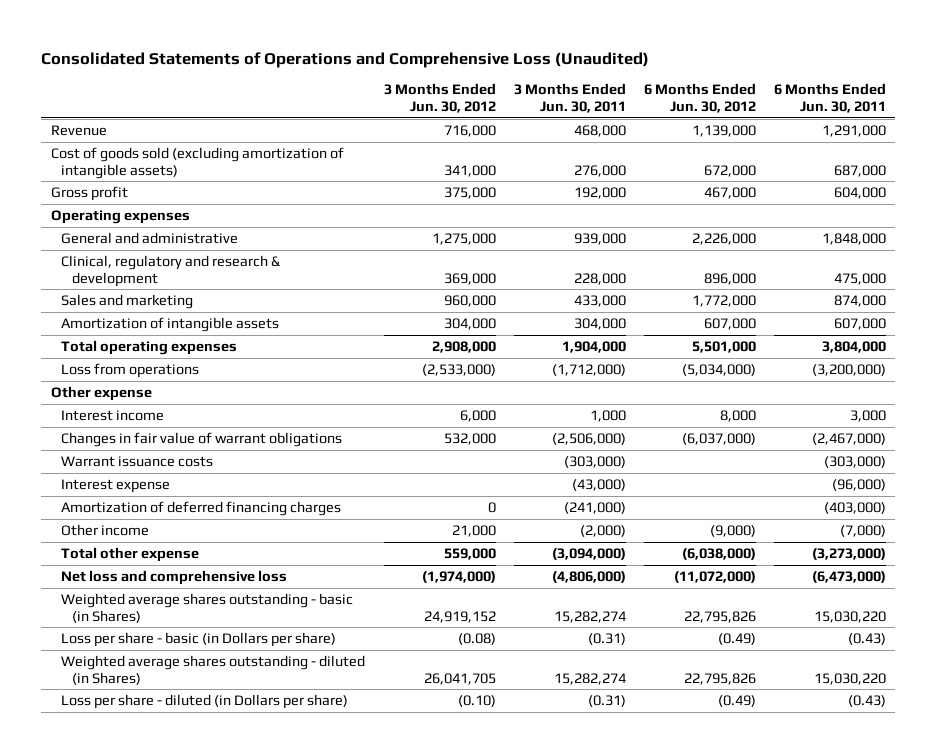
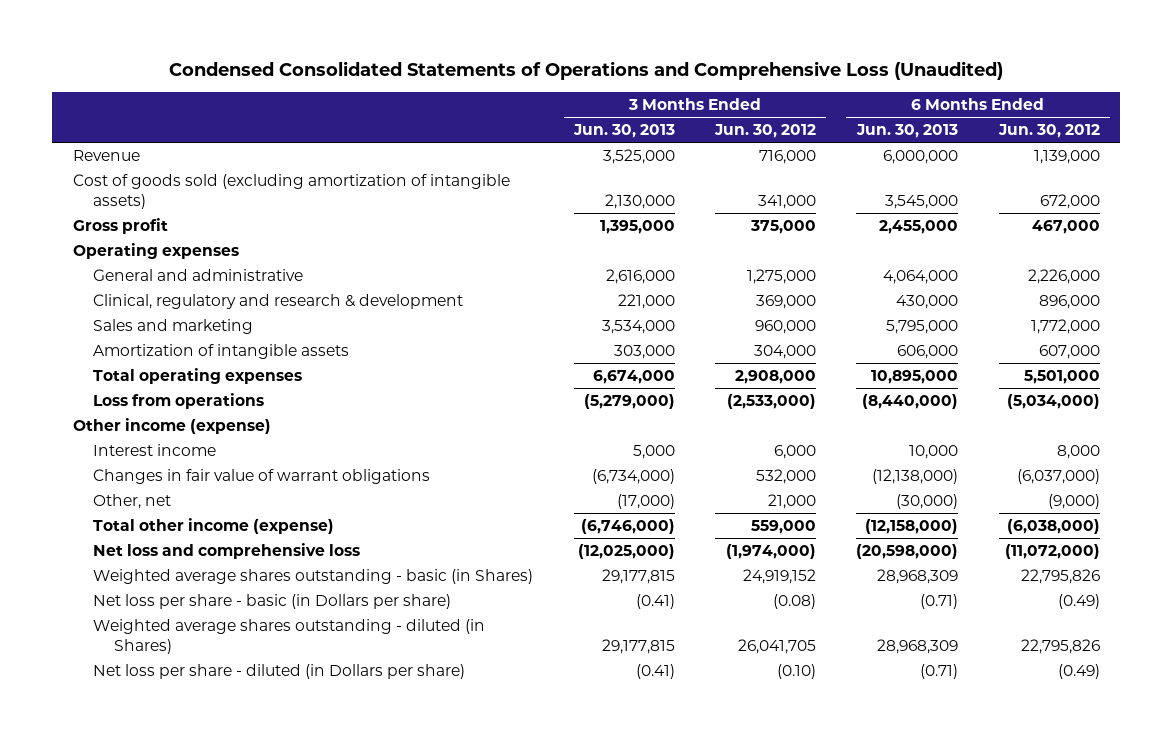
- Consolidated Statements of Operations and Comprehensive Loss (Unaudited)
+ Condensed Consolidated Statements of Operations and Comprehensive Loss (Unaudited)
- | 3 Months Ended Jun. 30, 2012 | 3 Months Ended Jun. 30, 2011 | 6 Months Ended Jun. 30, 2012 | 6 Months Ended Jun. 30, 2011
+ | 3 Months Ended Jun. 30, 2013 | 3 Months Ended Jun. 30, 2012 | 6 Months Ended Jun. 30, 2013 | 6 Months Ended Jun. 30, 2012
- Other expense
+ Other income (expense)
- Warrant issuance costs | | (303,000) | | (303,000)
- Interest expense | | (43,000) | | (96,000)
- Amortization of deferred financing charges | 0 | (241,000) | | (403,000)
- Other income | 21,000 | (2,000) | (9,000) | (7,000)
- Total other expense | 559,000 | (3,094,000) | (6,038,000) | (3,273,000)
+ Other, net | (17,000) | 21,000 | (30,000) | (9,000)
+ Total other income (expense) | (6,746,000) | 559,000 | (12,158,000) | (6,038,000)
- Loss per share - basic (in Dollars per share) | (0.08) | (0.31) | (0.49) | (0.43)
+ Net loss per share - basic (in Dollars per share) | (0.41) | (0.08) | (0.71) | (0.49)
- Loss per share - diluted (in Dollars per share) | (0.10) | (0.31) | (0.49) | (0.43)
+ Net loss per share - diluted (in Dollars per share) | (0.41) | (0.10) | (0.71) | (0.49)

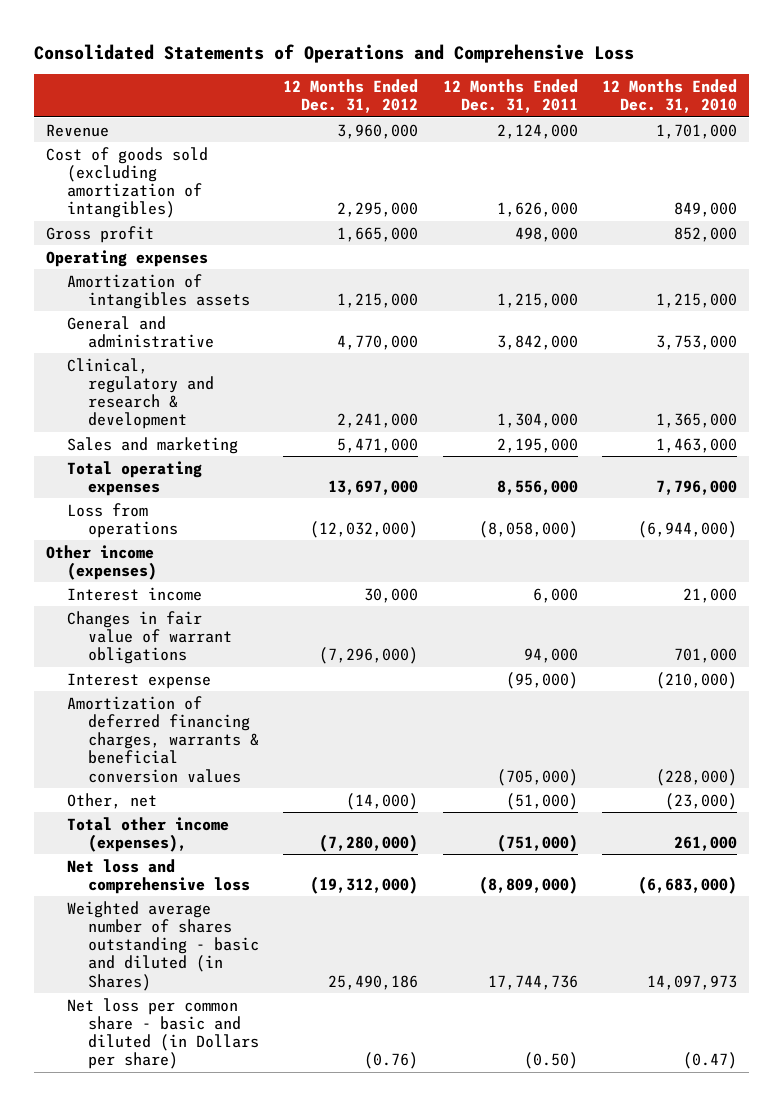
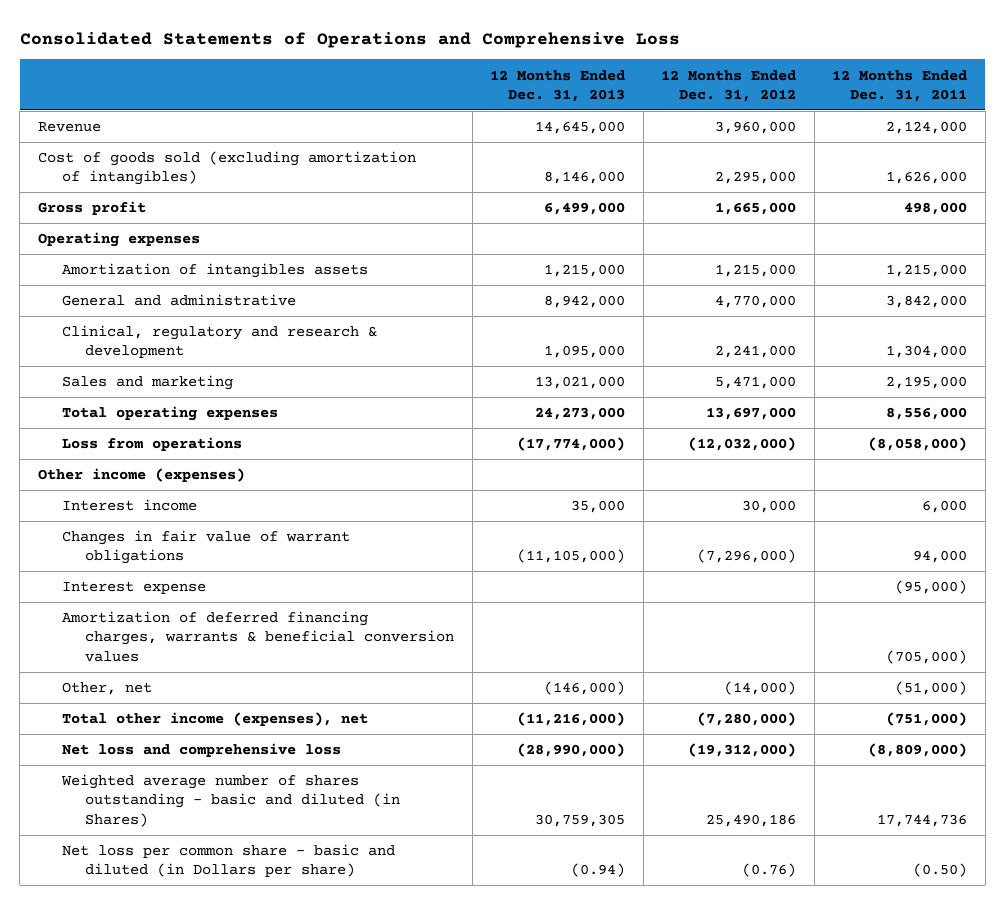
- | 12 Months Ended Dec. 31, 2012 | 12 Months Ended Dec. 31, 2011 | 12 Months Ended Dec. 31, 2010
+ | 12 Months Ended Dec. 31, 2013 | 12 Months Ended Dec. 31, 2012 | 12 Months Ended Dec. 31, 2011
- Total other income (expenses), | (7,280,000) | (751,000) | 261,000
+ Total other income (expenses), net | (11,216,000) | (7,280,000) | (751,000)

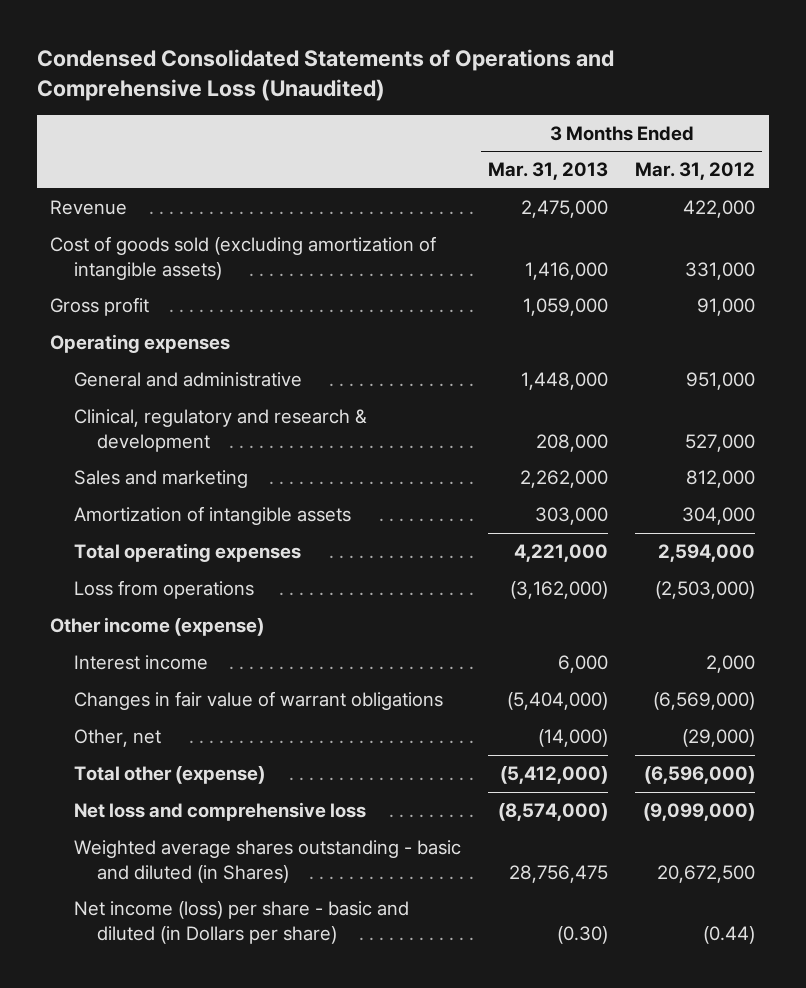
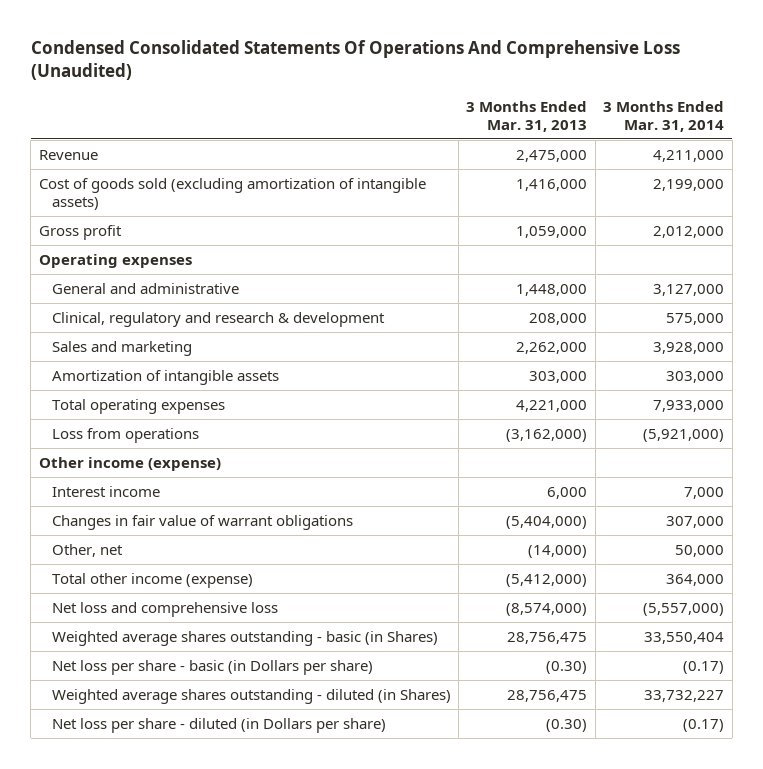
- Condensed Consolidated Statements of Operations and Comprehensive Loss (Unaudited)
+ Condensed Consolidated Statements Of Operations And Comprehensive Loss (Unaudited)
- | 3 Months Ended Mar. 31, 2013 | 3 Months Ended Mar. 31, 2012
+ | 3 Months Ended Mar. 31, 2013 | 3 Months Ended Mar. 31, 2014
- Total other (expense) | (5,412,000) | (6,596,000)
+ Total other income (expense) | (5,412,000) | 364,000
- Weighted average shares outstanding - basic and diluted (in Shares) | 28,756,475 | 20,672,500
- Net income (loss) per share - basic and diluted (in Dollars per share) | (0.30) | (0.44)
+ Weighted average shares outstanding - basic (in Shares) | 28,756,475 | 33,550,404
+ Net loss per share - basic (in Dollars per share) | (0.30) | (0.17)
+ Weighted average shares outstanding - diluted (in Shares) | 28,756,475 | 33,732,227
+ Net loss per share - diluted (in Dollars per share) | (0.30) | (0.17)

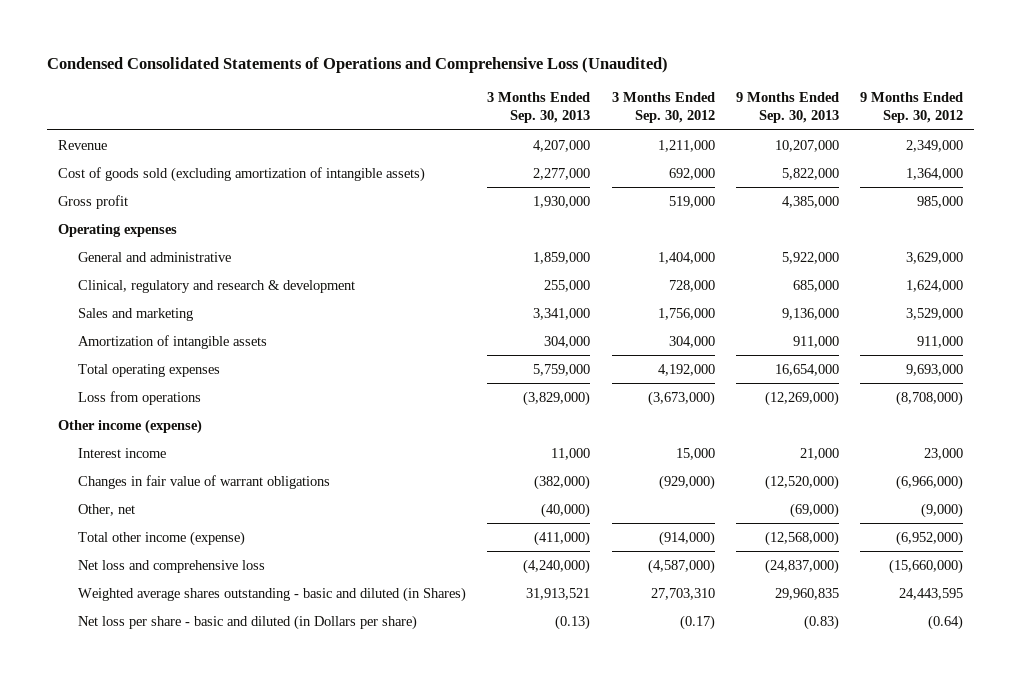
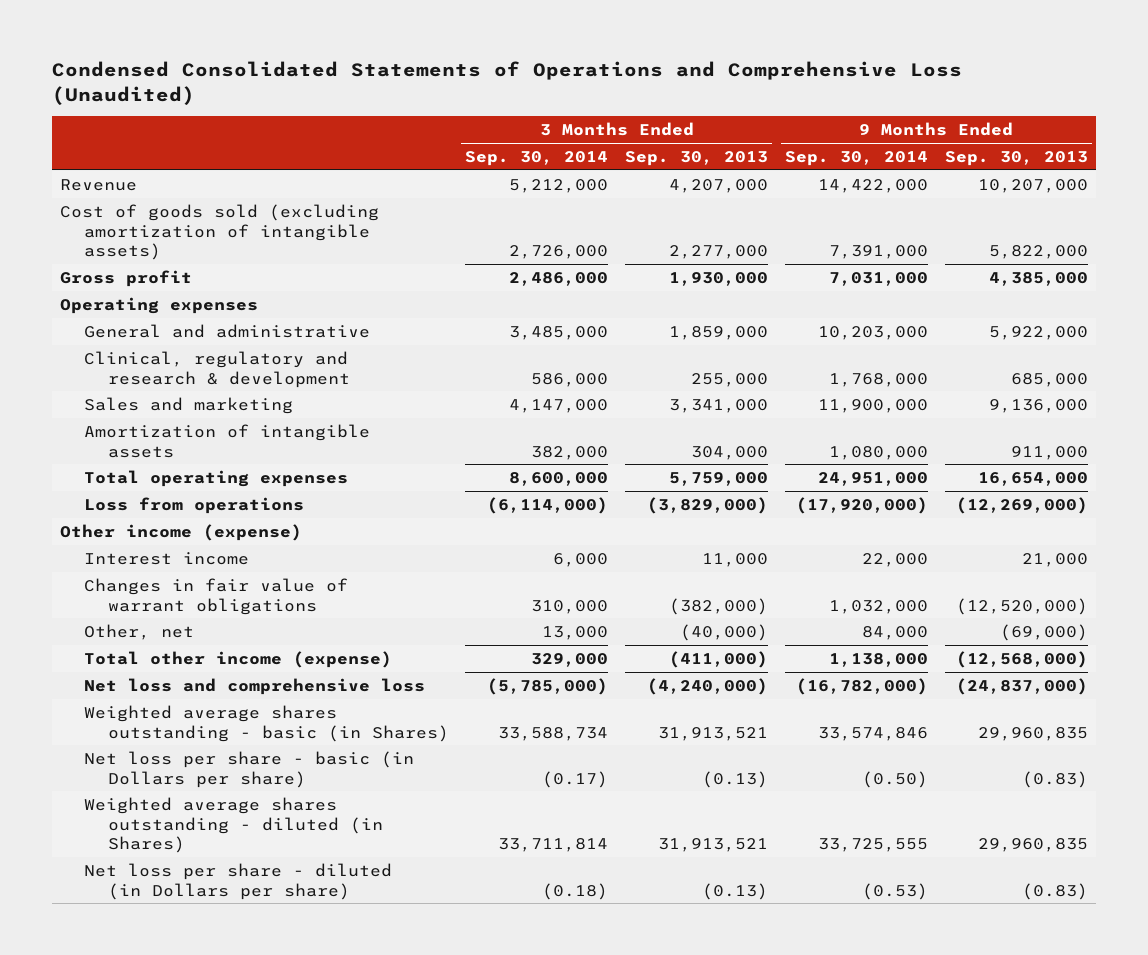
- | 3 Months Ended Sep. 30, 2013 | 3 Months Ended Sep. 30, 2012 | 9 Months Ended Sep. 30, 2013 | 9 Months Ended Sep. 30, 2012
+ | 3 Months Ended Sep. 30, 2014 | 3 Months Ended Sep. 30, 2013 | 9 Months Ended Sep. 30, 2014 | 9 Months Ended Sep. 30, 2013
- Weighted average shares outstanding - basic and diluted (in Shares) | 31,913,521 | 27,703,310 | 29,960,835 | 24,443,595
- Net loss per share - basic and diluted (in Dollars per share) | (0.13) | (0.17) | (0.83) | (0.64)
+ Weighted average shares outstanding - basic (in Shares) | 33,588,734 | 31,913,521 | 33,574,846 | 29,960,835
+ Net loss per share - basic (in Dollars per share) | (0.17) | (0.13) | (0.50) | (0.83)
+ Weighted average shares outstanding - diluted (in Shares) | 33,711,814 | 31,913,521 | 33,725,555 | 29,960,835
+ Net loss per share - diluted (in Dollars per share) | (0.18) | (0.13) | (0.53) | (0.83)

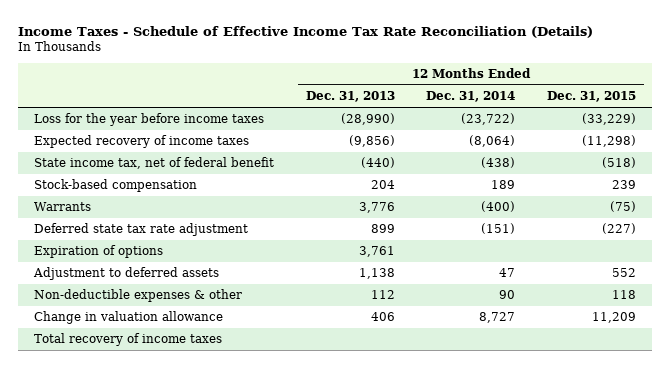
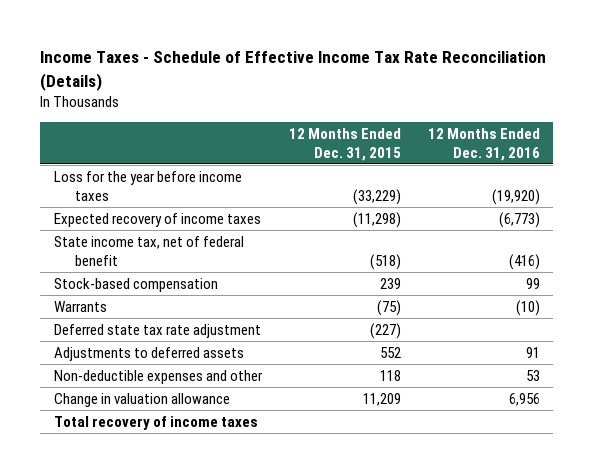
- | 12 Months Ended Dec. 31, 2013 | 12 Months Ended Dec. 31, 2014 | 12 Months Ended Dec. 31, 2015
+ | 12 Months Ended Dec. 31, 2015 | 12 Months Ended Dec. 31, 2016
- Expiration of options | 3,761 | |
- Adjustment to deferred assets | 1,138 | 47 | 552
- Non-deductible expenses & other | 112 | 90 | 118
+ Adjustments to deferred assets | 552 | 91
+ Non-deductible expenses and other | 118 | 53

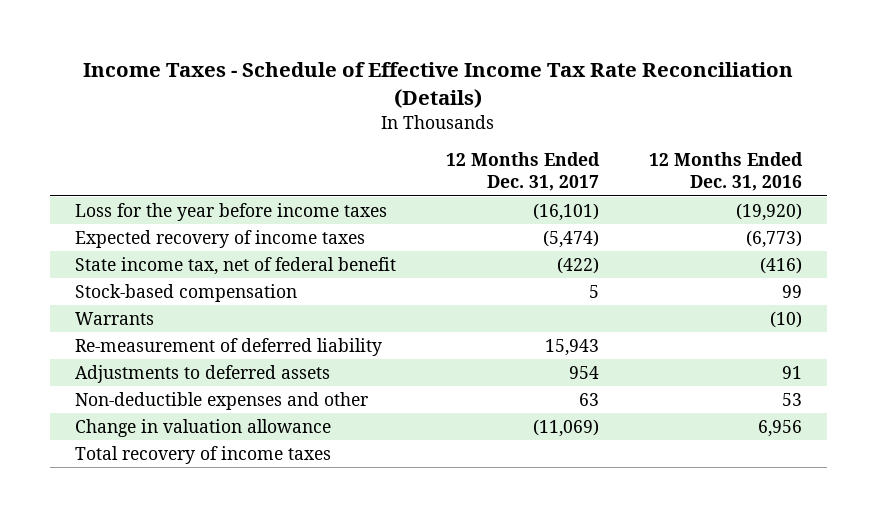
- | 12 Months Ended Dec. 31, 2015 | 12 Months Ended Dec. 31, 2016
+ | 12 Months Ended Dec. 31, 2017 | 12 Months Ended Dec. 31, 2016
- Deferred state tax rate adjustment | (227) |
+ Re-measurement of deferred liability | 15,943 |

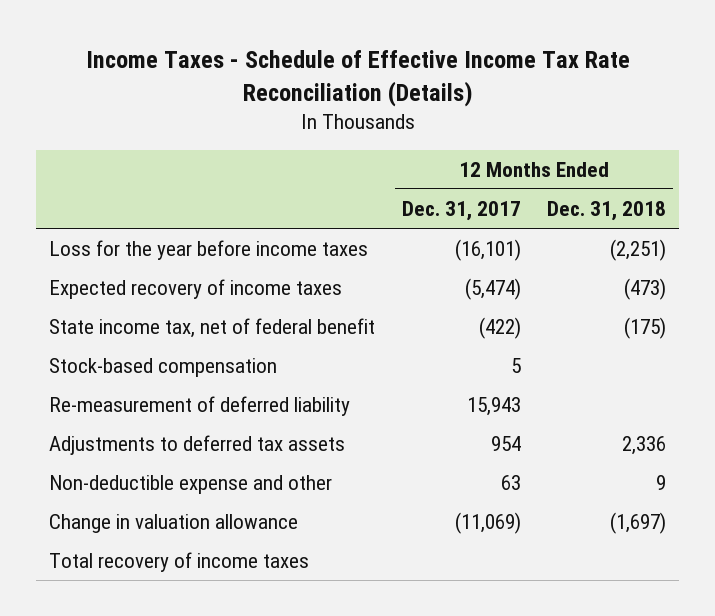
- | 12 Months Ended Dec. 31, 2017 | 12 Months Ended Dec. 31, 2016
+ | 12 Months Ended Dec. 31, 2017 | 12 Months Ended Dec. 31, 2018
- Warrants | | (10)
- Adjustments to deferred assets | 954 | 91
- Non-deductible expenses and other | 63 | 53
+ Adjustments to deferred tax assets | 954 | 2,336
+ Non-deductible expense and other | 63 | 9

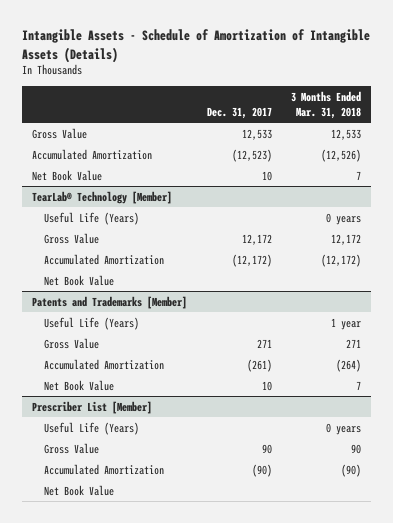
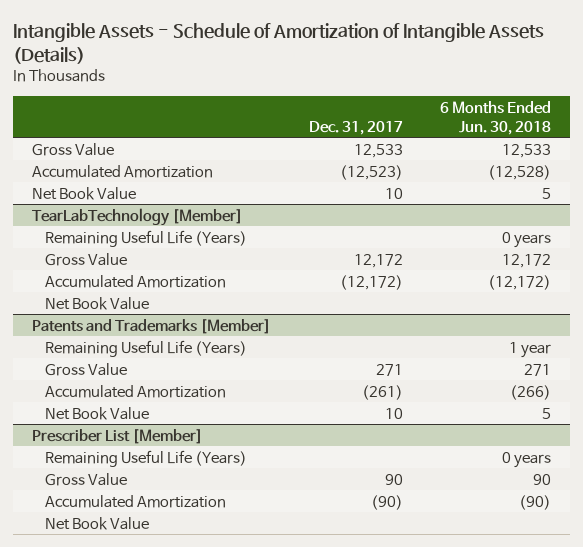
- | Dec. 31, 2017 | 3 Months Ended Mar. 31, 2018
+ | Dec. 31, 2017 | 6 Months Ended Jun. 30, 2018
- TearLab® Technology [Member]
- Useful Life (Years) | | 0 years
+ TearLabTechnology [Member]
+ Remaining Useful Life (Years) | | 0 years
@ Patents and Trademarks [Member]
- Useful Life (Years) | | 1 year
+ Remaining Useful Life (Years) | | 1 year
@ Prescriber List [Member]
- Useful Life (Years) | | 0 years
+ Remaining Useful Life (Years) | | 0 years

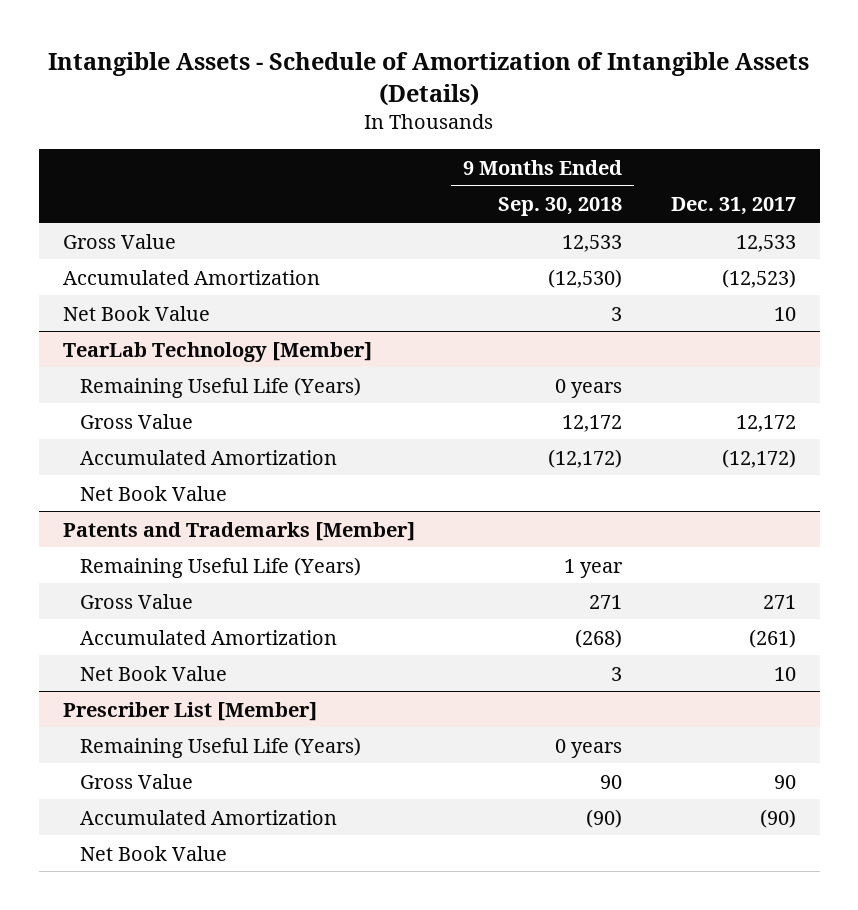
- | Dec. 31, 2017 | 6 Months Ended Jun. 30, 2018
+ | 9 Months Ended Sep. 30, 2018 | Dec. 31, 2017
- TearLabTechnology [Member]
+ TearLab Technology [Member]

